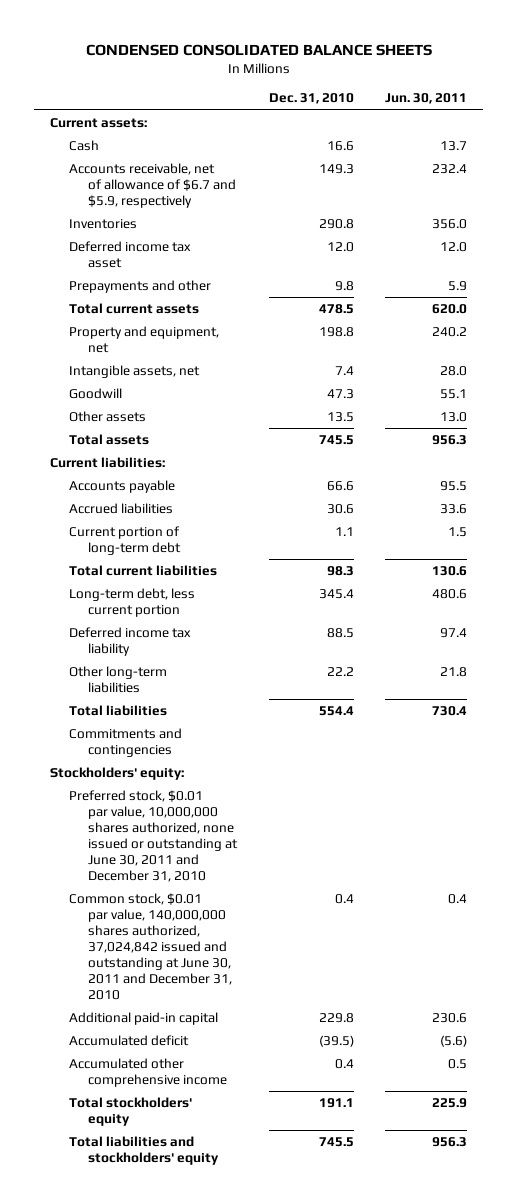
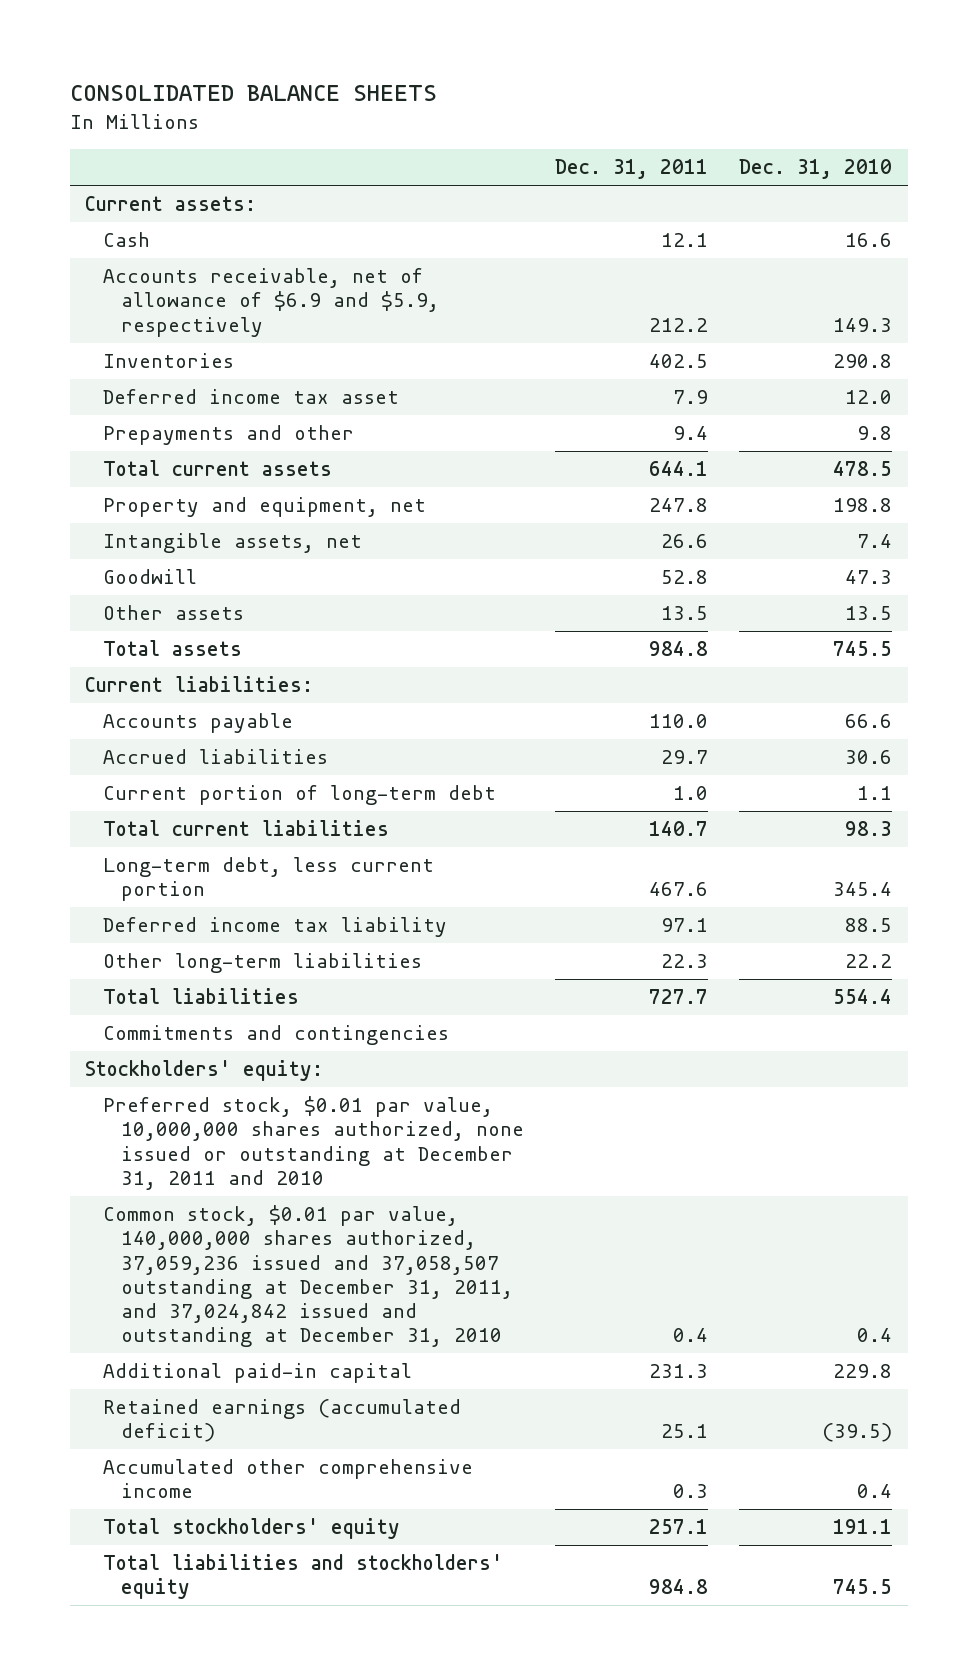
- CONDENSED CONSOLIDATED BALANCE SHEETS
+ CONSOLIDATED BALANCE SHEETS
- | Dec. 31, 2010 | Jun. 30, 2011
+ | Dec. 31, 2011 | Dec. 31, 2010
- Accounts receivable, net of allowance of $6.7 and $5.9, respectively | 149.3 | 232.4
+ Accounts receivable, net of allowance of $6.9 and $5.9, respectively | 212.2 | 149.3
- Preferred stock, $0.01 par value, 10,000,000 shares authorized, none issued or outstanding at June 30, 2011 and December 31, 2010
- Common stock, $0.01 par value, 140,000,000 shares authorized, 37,024,842 issued and outstanding at June 30, 2011 and December 31, 2010 | 0.4 | 0.4
+ Preferred stock, $0.01 par value, 10,000,000 shares authorized, none issued or outstanding at December 31, 2011 and 2010
+ Common stock, $0.01 par value, 140,000,000 shares authorized, 37,059,236 issued and 37,058,507 outstanding at December 31, 2011, and 37,024,842 issued and outstanding at December 31, 2010 | 0.4 | 0.4
- Accumulated deficit | (39.5) | (5.6)
+ Retained earnings (accumulated deficit) | 25.1 | (39.5)

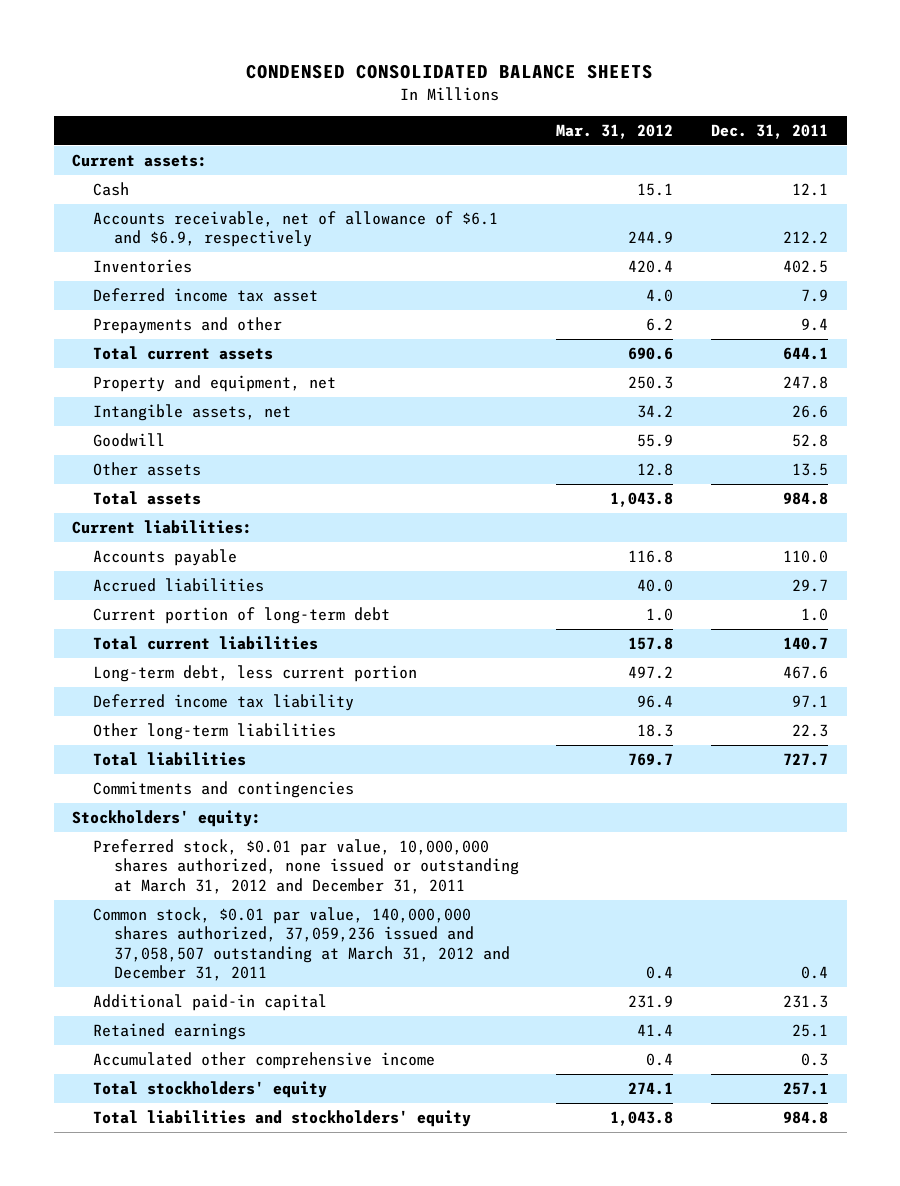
- CONSOLIDATED BALANCE SHEETS
+ CONDENSED CONSOLIDATED BALANCE SHEETS
- | Dec. 31, 2011 | Dec. 31, 2010
+ | Mar. 31, 2012 | Dec. 31, 2011
- Accounts receivable, net of allowance of $6.9 and $5.9, respectively | 212.2 | 149.3
+ Accounts receivable, net of allowance of $6.1 and $6.9, respectively | 244.9 | 212.2
- Preferred stock, $0.01 par value, 10,000,000 shares authorized, none issued or outstanding at December 31, 2011 and 2010
- Common stock, $0.01 par value, 140,000,000 shares authorized, 37,059,236 issued and 37,058,507 outstanding at December 31, 2011, and 37,024,842 issued and outstanding at December 31, 2010 | 0.4 | 0.4
+ Preferred stock, $0.01 par value, 10,000,000 shares authorized, none issued or outstanding at March 31, 2012 and December 31, 2011
+ Common stock, $0.01 par value, 140,000,000 shares authorized, 37,059,236 issued and 37,058,507 outstanding at March 31, 2012 and December 31, 2011 | 0.4 | 0.4
- Retained earnings (accumulated deficit) | 25.1 | (39.5)
+ Retained earnings | 41.4 | 25.1

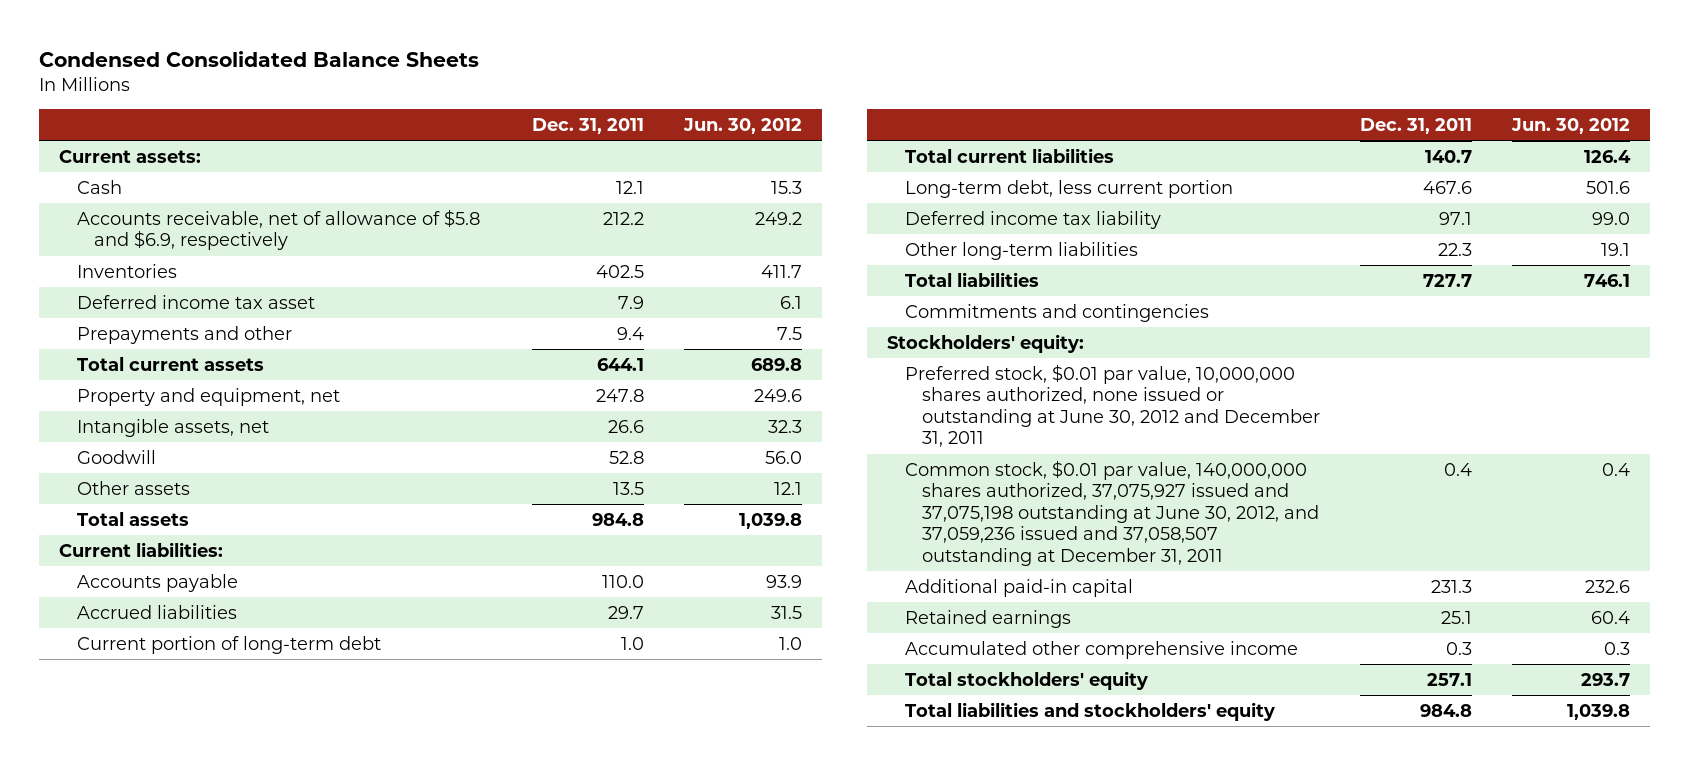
- CONDENSED CONSOLIDATED BALANCE SHEETS
+ Condensed Consolidated Balance Sheets
- | Mar. 31, 2012 | Dec. 31, 2011
+ | Dec. 31, 2011 | Jun. 30, 2012
- Accounts receivable, net of allowance of $6.1 and $6.9, respectively | 244.9 | 212.2
+ Accounts receivable, net of allowance of $5.8 and $6.9, respectively | 212.2 | 249.2
- Preferred stock, $0.01 par value, 10,000,000 shares authorized, none issued or outstanding at March 31, 2012 and December 31, 2011
- Common stock, $0.01 par value, 140,000,000 shares authorized, 37,059,236 issued and 37,058,507 outstanding at March 31, 2012 and December 31, 2011 | 0.4 | 0.4
+ Preferred stock, $0.01 par value, 10,000,000 shares authorized, none issued or outstanding at June 30, 2012 and December 31, 2011
+ Common stock, $0.01 par value, 140,000,000 shares authorized, 37,075,927 issued and 37,075,198 outstanding at June 30, 2012, and 37,059,236 issued and 37,058,507 outstanding at December 31, 2011 | 0.4 | 0.4

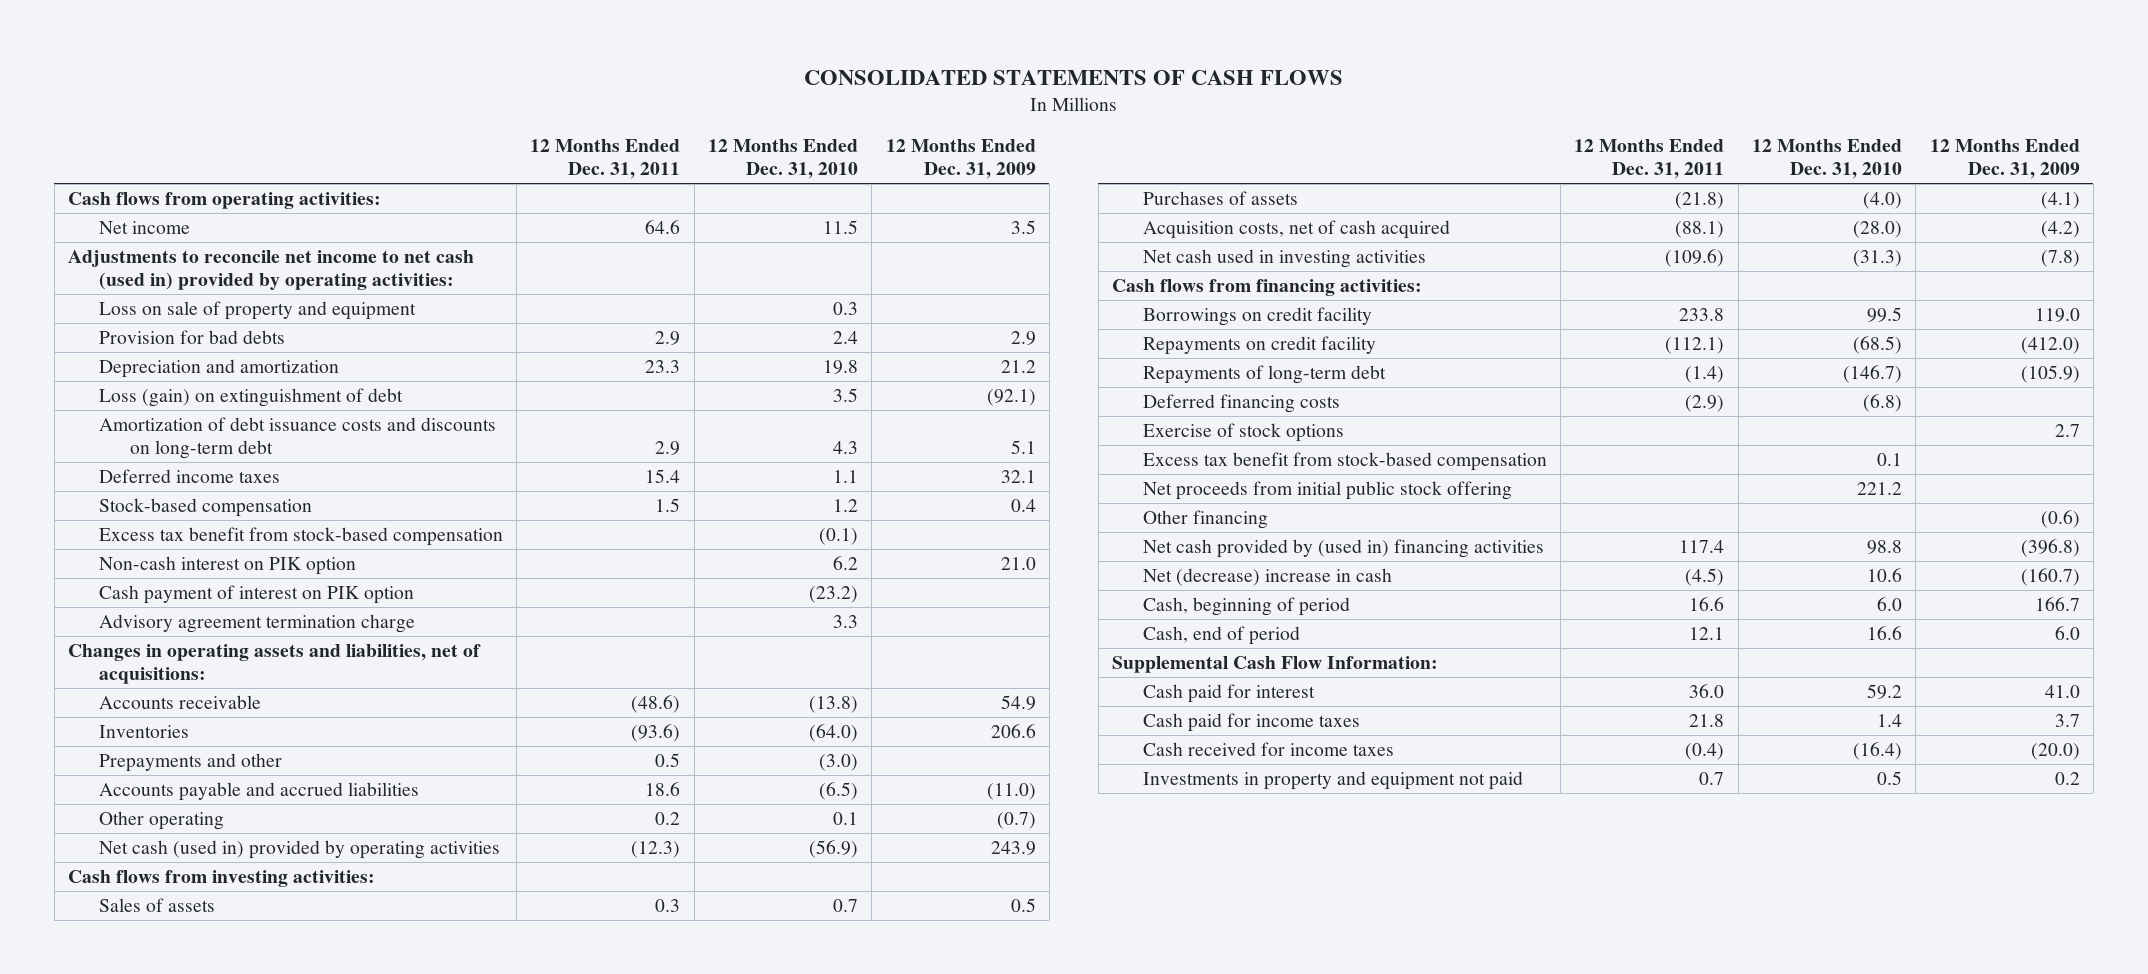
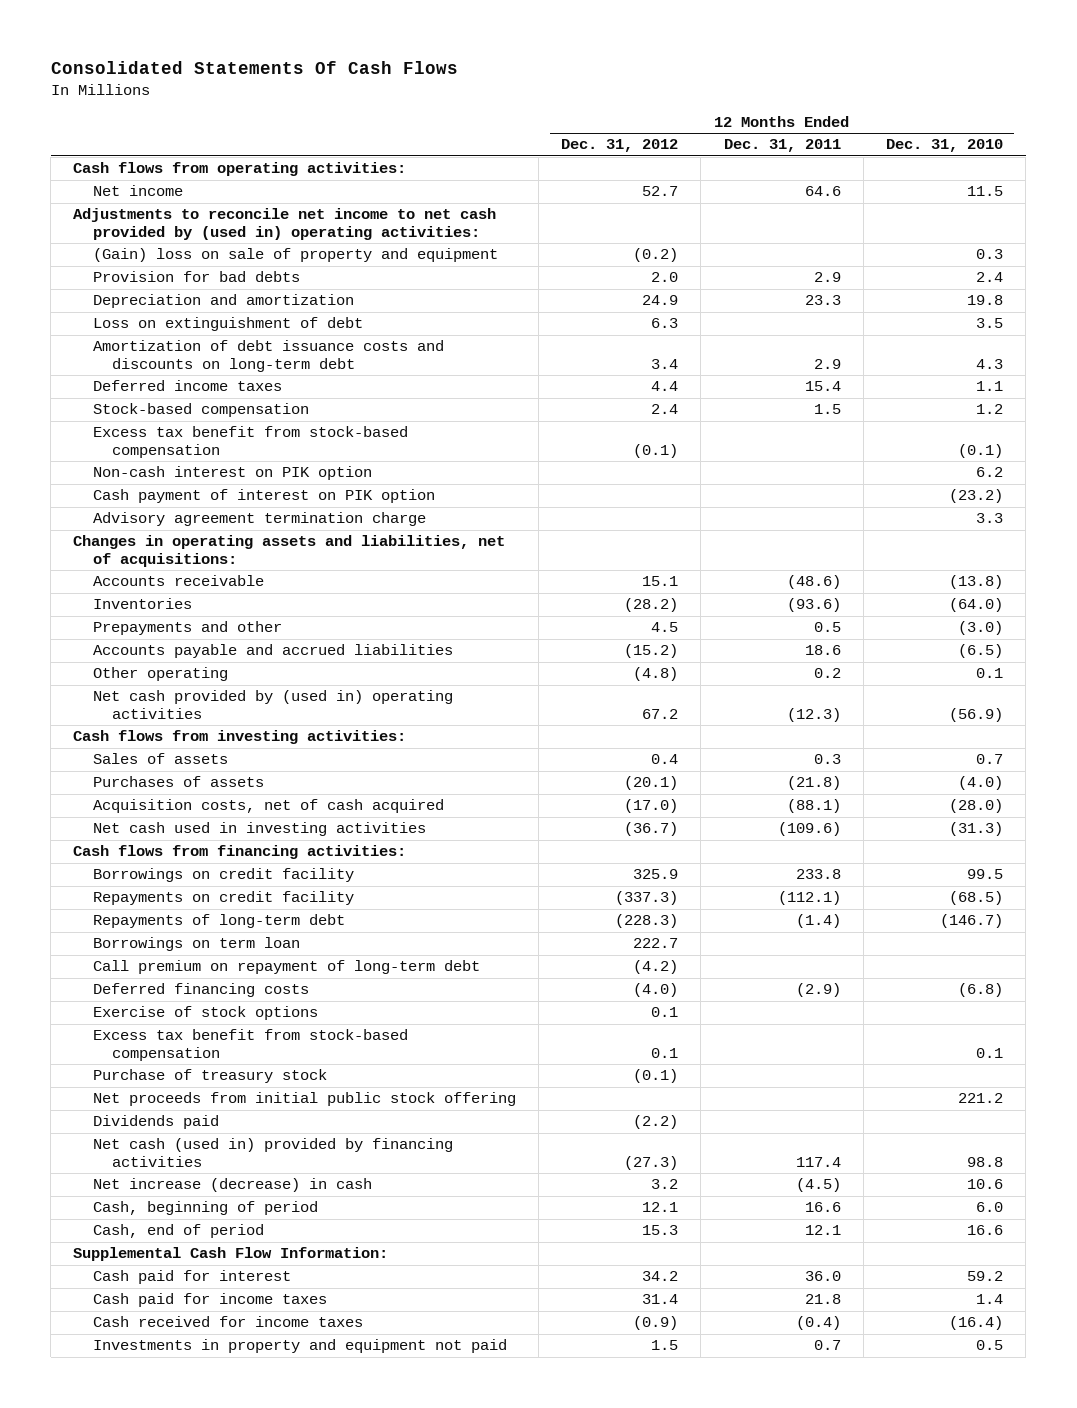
- CONSOLIDATED STATEMENTS OF CASH FLOWS
+ Consolidated Statements Of Cash Flows
- | 12 Months Ended Dec. 31, 2011 | 12 Months Ended Dec. 31, 2010 | 12 Months Ended Dec. 31, 2009
+ | 12 Months Ended Dec. 31, 2012 | 12 Months Ended Dec. 31, 2011 | 12 Months Ended Dec. 31, 2010
- Adjustments to reconcile net income to net cash (used in) provided by operating activities:
- Loss on sale of property and equipment | | 0.3 |
+ Adjustments to reconcile net income to net cash provided by (used in) operating activities:
+ (Gain) loss on sale of property and equipment | (0.2) | | 0.3
- Loss (gain) on extinguishment of debt | | 3.5 | (92.1)
+ Loss on extinguishment of debt | 6.3 | | 3.5
- Net cash (used in) provided by operating activities | (12.3) | (56.9) | 243.9
+ Net cash provided by (used in) operating activities | 67.2 | (12.3) | (56.9)
+ Borrowings on term loan | 222.7 | |
+ Call premium on repayment of long-term debt | (4.2) | |
+ Purchase of treasury stock | (0.1) | |
- Other financing | | | (0.6)
- Net cash provided by (used in) financing activities | 117.4 | 98.8 | (396.8)
- Net (decrease) increase in cash | (4.5) | 10.6 | (160.7)
+ Dividends paid | (2.2) | |
+ Net cash (used in) provided by financing activities | (27.3) | 117.4 | 98.8
+ Net increase (decrease) in cash | 3.2 | (4.5) | 10.6

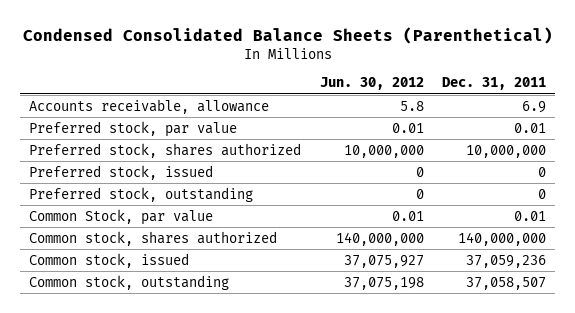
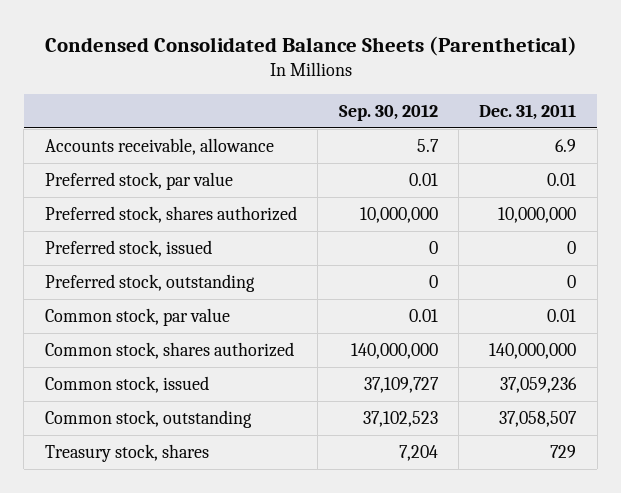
- | Jun. 30, 2012 | Dec. 31, 2011
+ | Sep. 30, 2012 | Dec. 31, 2011
- Common Stock, par value | 0.01 | 0.01
+ Common stock, par value | 0.01 | 0.01
+ Treasury stock, shares | 7,204 | 729

